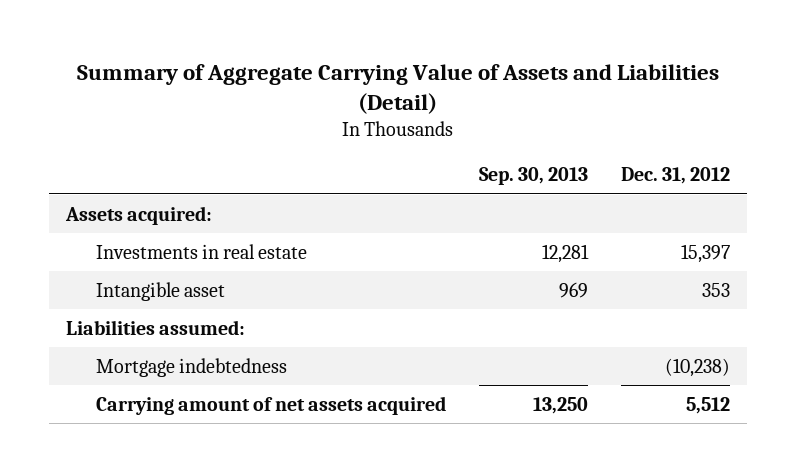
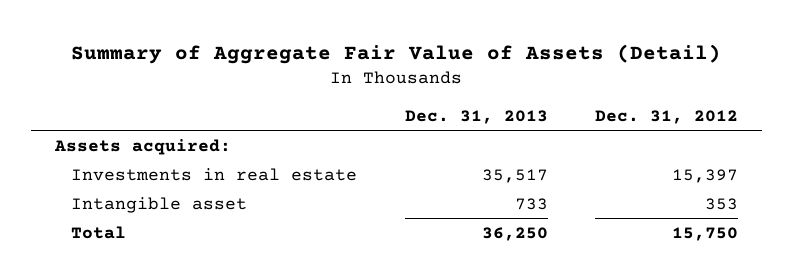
- Summary of Aggregate Carrying Value of Assets and Liabilities (Detail)
+ Summary of Aggregate Fair Value of Assets (Detail)
- | Sep. 30, 2013 | Dec. 31, 2012
+ | Dec. 31, 2013 | Dec. 31, 2012
- Liabilities assumed:
- Mortgage indebtedness | | (10,238)
- Carrying amount of net assets acquired | 13,250 | 5,512
+ Total | 36,250 | 15,750

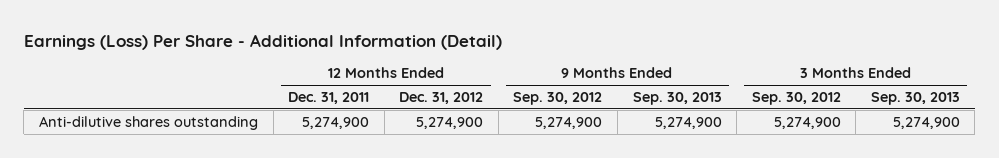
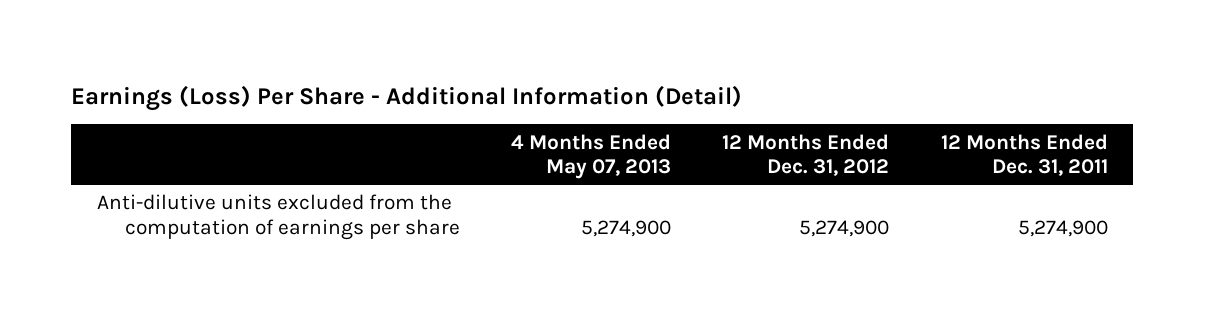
- | 12 Months Ended Dec. 31, 2011 | 12 Months Ended Dec. 31, 2012 | 9 Months Ended Sep. 30, 2012 | 9 Months Ended Sep. 30, 2013 | 3 Months Ended Sep. 30, 2012 | 3 Months Ended Sep. 30, 2013
+ | 4 Months Ended May 07, 2013 | 12 Months Ended Dec. 31, 2012 | 12 Months Ended Dec. 31, 2011
- Anti-dilutive shares outstanding | 5,274,900 | 5,274,900 | 5,274,900 | 5,274,900 | 5,274,900 | 5,274,900
+ Anti-dilutive units excluded from the computation of earnings per share | 5,274,900 | 5,274,900 | 5,274,900

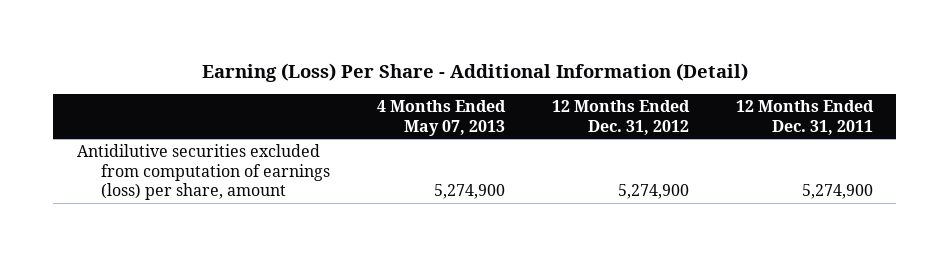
- Earnings (Loss) Per Share - Additional Information (Detail)
+ Earning (Loss) Per Share - Additional Information (Detail)
- Anti-dilutive units excluded from the computation of earnings per share | 5,274,900 | 5,274,900 | 5,274,900
+ Antidilutive securities excluded from computation of earnings (loss) per share, amount | 5,274,900 | 5,274,900 | 5,274,900

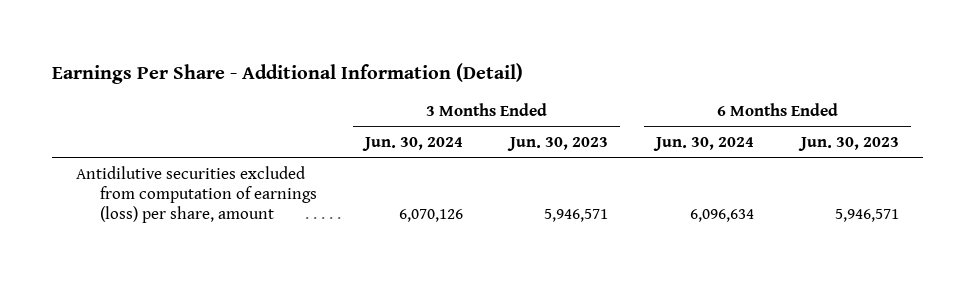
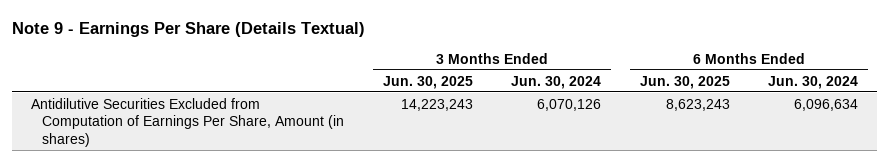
- Earnings Per Share - Additional Information (Detail)
+ Note 9 - Earnings Per Share (Details Textual)
- | 3 Months Ended Jun. 30, 2024 | 3 Months Ended Jun. 30, 2023 | 6 Months Ended Jun. 30, 2024 | 6 Months Ended Jun. 30, 2023
+ | 3 Months Ended Jun. 30, 2025 | 3 Months Ended Jun. 30, 2024 | 6 Months Ended Jun. 30, 2025 | 6 Months Ended Jun. 30, 2024
- Antidilutive securities excluded from computation of earnings (loss) per share, amount | 6,070,126 | 5,946,571 | 6,096,634 | 5,946,571
+ Antidilutive Securities Excluded from Computation of Earnings Per Share, Amount (in shares) | 14,223,243 | 6,070,126 | 8,623,243 | 6,096,634

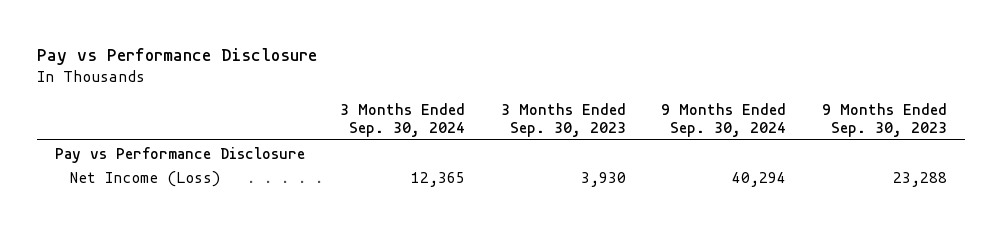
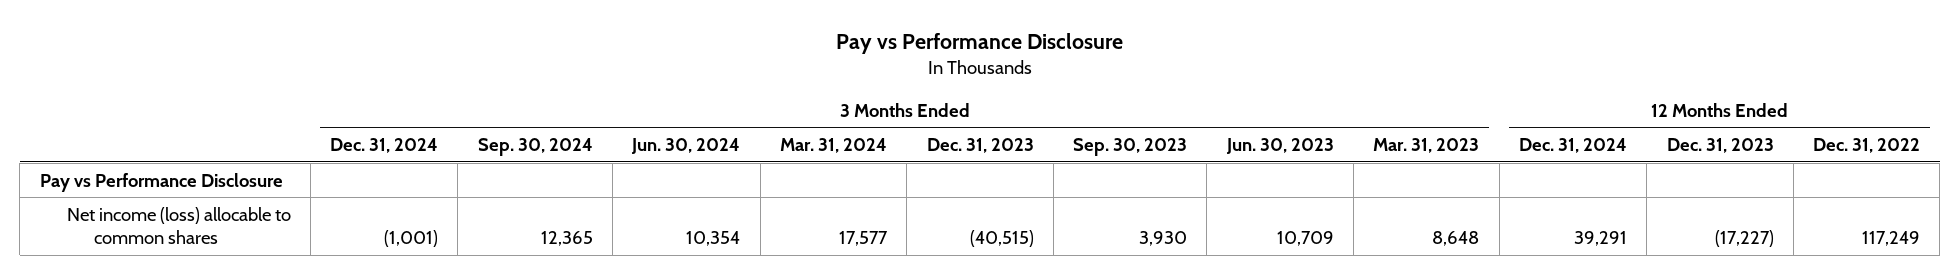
- | 3 Months Ended Sep. 30, 2024 | 3 Months Ended Sep. 30, 2023 | 9 Months Ended Sep. 30, 2024 | 9 Months Ended Sep. 30, 2023
+ | 3 Months Ended Dec. 31, 2024 | 3 Months Ended Sep. 30, 2024 | 3 Months Ended Jun. 30, 2024 | 3 Months Ended Mar. 31, 2024 | 3 Months Ended Dec. 31, 2023 | 3 Months Ended Sep. 30, 2023 | 3 Months Ended Jun. 30, 2023 | 3 Months Ended Mar. 31, 2023 | 12 Months Ended Dec. 31, 2024 | 12 Months Ended Dec. 31, 2023 | 12 Months Ended Dec. 31, 2022
- Net Income (Loss) | 12,365 | 3,930 | 40,294 | 23,288
+ Net income (loss) allocable to common shares | (1,001) | 12,365 | 10,354 | 17,577 | (40,515) | 3,930 | 10,709 | 8,648 | 39,291 | (17,227) | 117,249

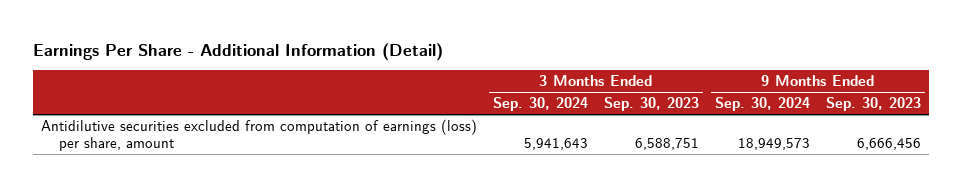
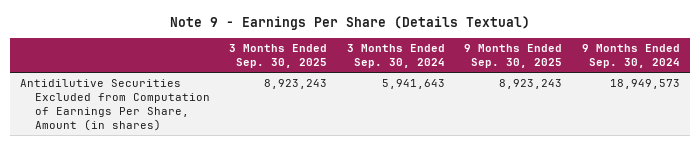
- Earnings Per Share - Additional Information (Detail)
+ Note 9 - Earnings Per Share (Details Textual)
- | 3 Months Ended Sep. 30, 2024 | 3 Months Ended Sep. 30, 2023 | 9 Months Ended Sep. 30, 2024 | 9 Months Ended Sep. 30, 2023
+ | 3 Months Ended Sep. 30, 2025 | 3 Months Ended Sep. 30, 2024 | 9 Months Ended Sep. 30, 2025 | 9 Months Ended Sep. 30, 2024
- Antidilutive securities excluded from computation of earnings (loss) per share, amount | 5,941,643 | 6,588,751 | 18,949,573 | 6,666,456
+ Antidilutive Securities Excluded from Computation of Earnings Per Share, Amount (in shares) | 8,923,243 | 5,941,643 | 8,923,243 | 18,949,573

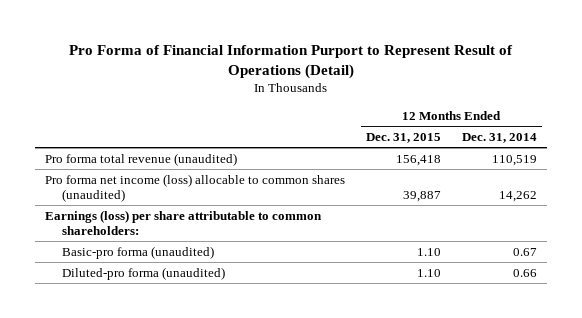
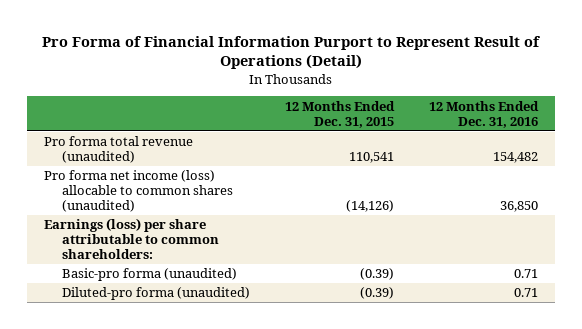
- | 12 Months Ended Dec. 31, 2015 | 12 Months Ended Dec. 31, 2014
+ | 12 Months Ended Dec. 31, 2015 | 12 Months Ended Dec. 31, 2016
- Pro forma total revenue (unaudited) | 156,418 | 110,519
- Pro forma net income (loss) allocable to common shares (unaudited) | 39,887 | 14,262
+ Pro forma total revenue (unaudited) | 110,541 | 154,482
+ Pro forma net income (loss) allocable to common shares (unaudited) | (14,126) | 36,850
- Basic-pro forma (unaudited) | 1.10 | 0.67
- Diluted-pro forma (unaudited) | 1.10 | 0.66
+ Basic-pro forma (unaudited) | (0.39) | 0.71
+ Diluted-pro forma (unaudited) | (0.39) | 0.71

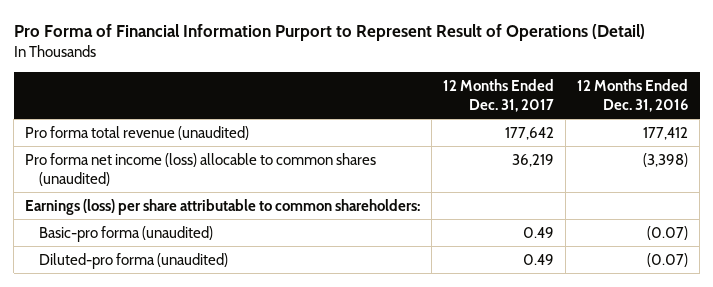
- | 12 Months Ended Dec. 31, 2015 | 12 Months Ended Dec. 31, 2016
+ | 12 Months Ended Dec. 31, 2017 | 12 Months Ended Dec. 31, 2016
- Pro forma total revenue (unaudited) | 110,541 | 154,482
- Pro forma net income (loss) allocable to common shares (unaudited) | (14,126) | 36,850
+ Pro forma total revenue (unaudited) | 177,642 | 177,412
+ Pro forma net income (loss) allocable to common shares (unaudited) | 36,219 | (3,398)
- Basic-pro forma (unaudited) | (0.39) | 0.71
- Diluted-pro forma (unaudited) | (0.39) | 0.71
+ Basic-pro forma (unaudited) | 0.49 | (0.07)
+ Diluted-pro forma (unaudited) | 0.49 | (0.07)

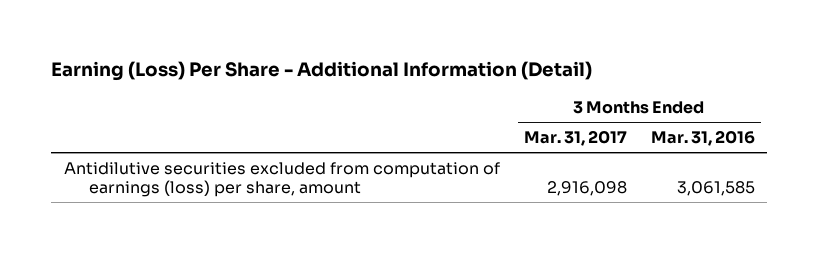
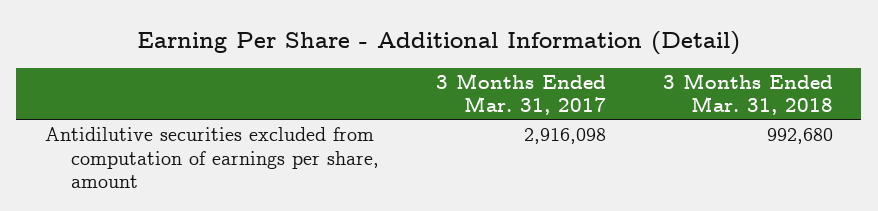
- Earning (Loss) Per Share - Additional Information (Detail)
+ Earning Per Share - Additional Information (Detail)
- | 3 Months Ended Mar. 31, 2017 | 3 Months Ended Mar. 31, 2016
+ | 3 Months Ended Mar. 31, 2017 | 3 Months Ended Mar. 31, 2018
- Antidilutive securities excluded from computation of earnings (loss) per share, amount | 2,916,098 | 3,061,585
+ Antidilutive securities excluded from computation of earnings per share, amount | 2,916,098 | 992,680

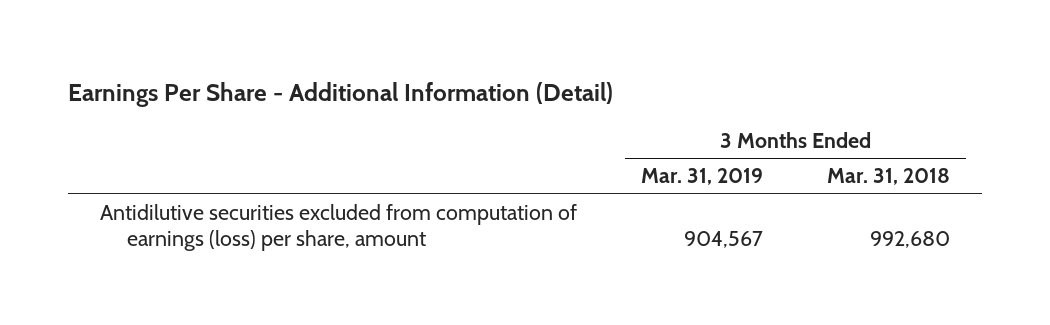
- Earning Per Share - Additional Information (Detail)
+ Earnings Per Share - Additional Information (Detail)
- | 3 Months Ended Mar. 31, 2017 | 3 Months Ended Mar. 31, 2018
+ | 3 Months Ended Mar. 31, 2019 | 3 Months Ended Mar. 31, 2018
- Antidilutive securities excluded from computation of earnings per share, amount | 2,916,098 | 992,680
+ Antidilutive securities excluded from computation of earnings (loss) per share, amount | 904,567 | 992,680

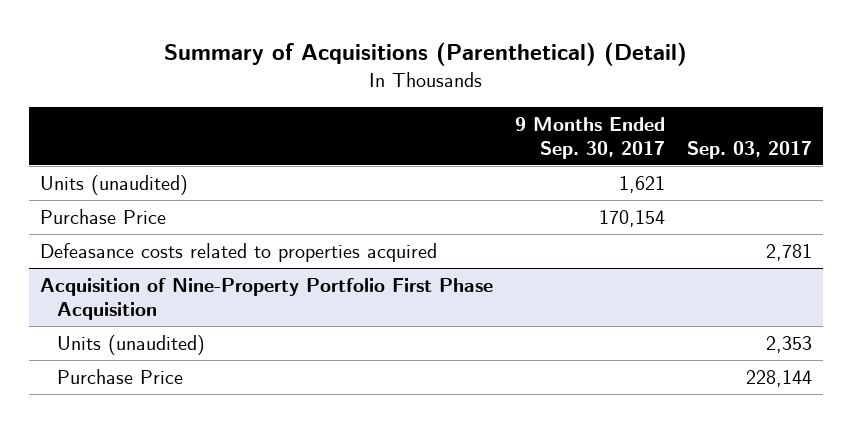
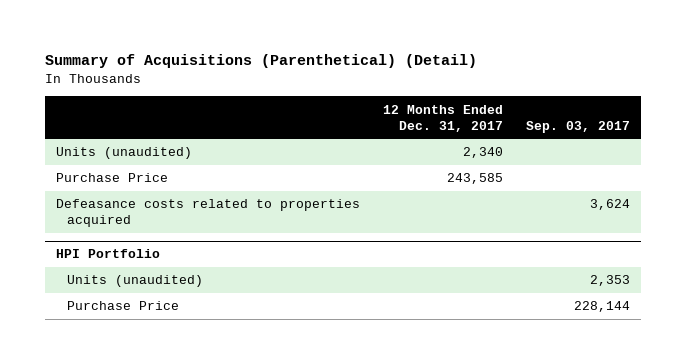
- | 9 Months Ended Sep. 30, 2017 | Sep. 03, 2017
+ | 12 Months Ended Dec. 31, 2017 | Sep. 03, 2017
- Defeasance costs related to properties acquired | | 2,781
- Acquisition of Nine-Property Portfolio First Phase Acquisition
+ Defeasance costs related to properties acquired | | 3,624
+ HPI Portfolio

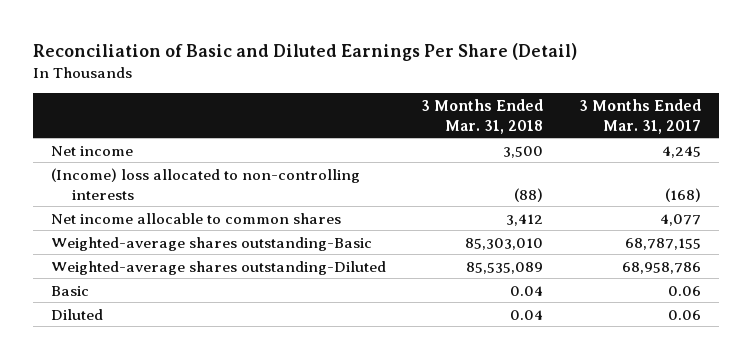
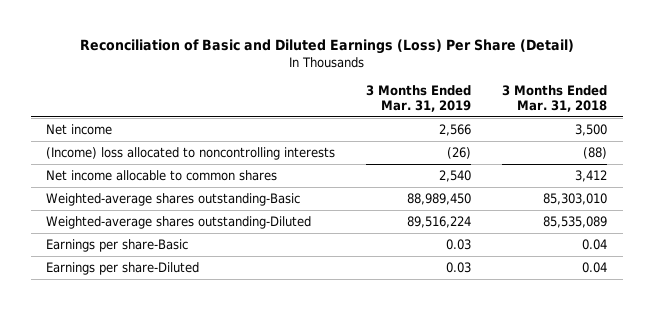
- Reconciliation of Basic and Diluted Earnings Per Share (Detail)
+ Reconciliation of Basic and Diluted Earnings (Loss) Per Share (Detail)
- | 3 Months Ended Mar. 31, 2018 | 3 Months Ended Mar. 31, 2017
+ | 3 Months Ended Mar. 31, 2019 | 3 Months Ended Mar. 31, 2018
- (Income) loss allocated to non-controlling interests | (88) | (168)
+ (Income) loss allocated to noncontrolling interests | (26) | (88)
- Basic | 0.04 | 0.06
- Diluted | 0.04 | 0.06
+ Earnings per share-Basic | 0.03 | 0.04
+ Earnings per share-Diluted | 0.03 | 0.04

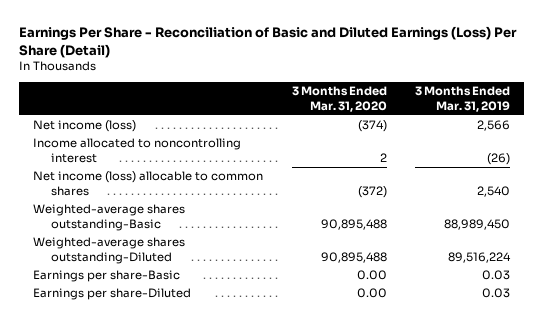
- Reconciliation of Basic and Diluted Earnings (Loss) Per Share (Detail)
+ Earnings Per Share - Reconciliation of Basic and Diluted Earnings (Loss) Per Share (Detail)
- | 3 Months Ended Mar. 31, 2019 | 3 Months Ended Mar. 31, 2018
+ | 3 Months Ended Mar. 31, 2020 | 3 Months Ended Mar. 31, 2019
- Net income | 2,566 | 3,500
- (Income) loss allocated to noncontrolling interests | (26) | (88)
- Net income allocable to common shares | 2,540 | 3,412
+ Net income (loss) | (374) | 2,566
+ Income allocated to noncontrolling interest | 2 | (26)
+ Net income (loss) allocable to common shares | (372) | 2,540

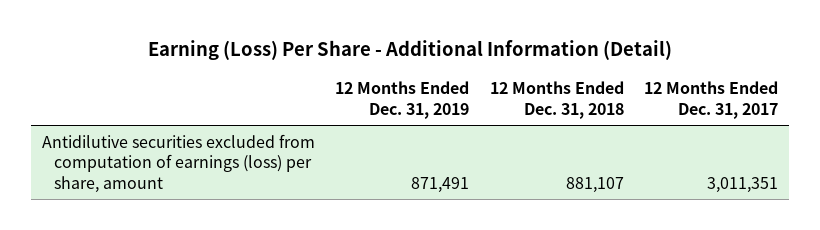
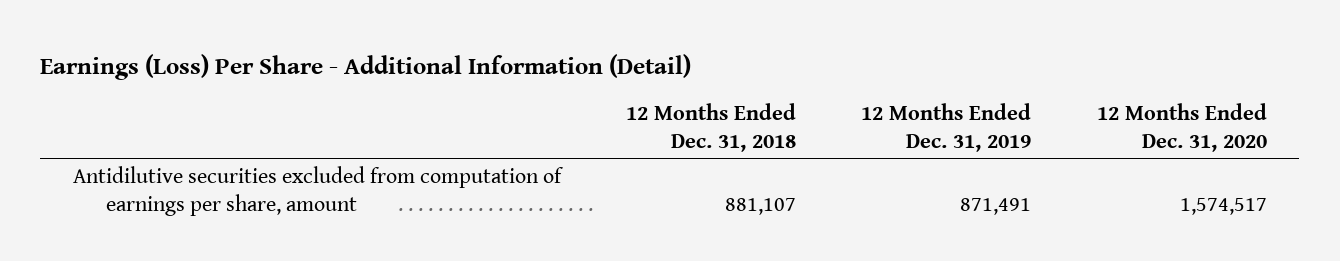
- Earning (Loss) Per Share - Additional Information (Detail)
+ Earnings (Loss) Per Share - Additional Information (Detail)
- | 12 Months Ended Dec. 31, 2019 | 12 Months Ended Dec. 31, 2018 | 12 Months Ended Dec. 31, 2017
+ | 12 Months Ended Dec. 31, 2018 | 12 Months Ended Dec. 31, 2019 | 12 Months Ended Dec. 31, 2020
- Antidilutive securities excluded from computation of earnings (loss) per share, amount | 871,491 | 881,107 | 3,011,351
+ Antidilutive securities excluded from computation of earnings per share, amount | 881,107 | 871,491 | 1,574,517

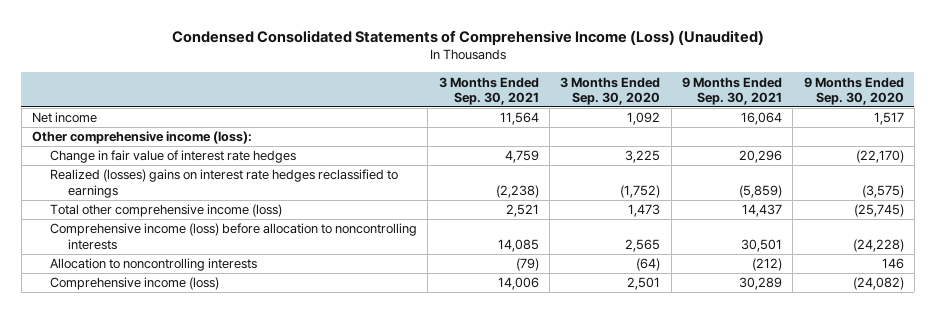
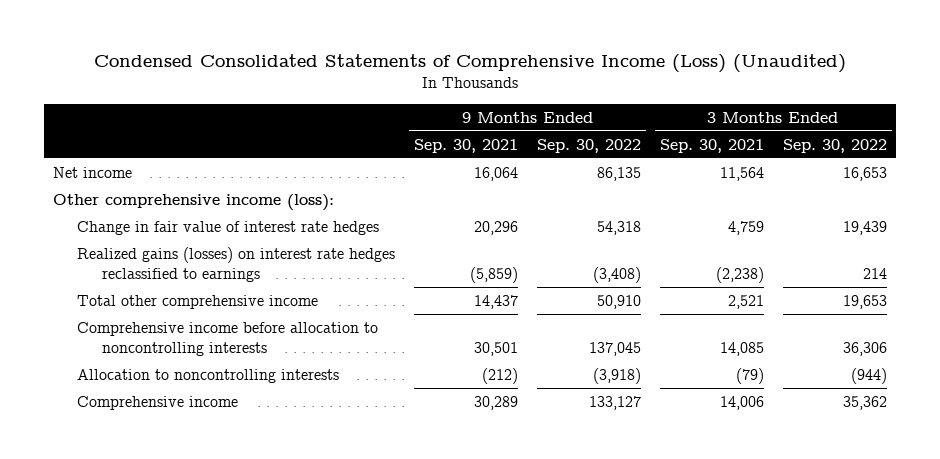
- | 3 Months Ended Sep. 30, 2021 | 3 Months Ended Sep. 30, 2020 | 9 Months Ended Sep. 30, 2021 | 9 Months Ended Sep. 30, 2020
+ | 9 Months Ended Sep. 30, 2021 | 9 Months Ended Sep. 30, 2022 | 3 Months Ended Sep. 30, 2021 | 3 Months Ended Sep. 30, 2022
- Realized (losses) gains on interest rate hedges reclassified to earnings | (2,238) | (1,752) | (5,859) | (3,575)
- Total other comprehensive income (loss) | 2,521 | 1,473 | 14,437 | (25,745)
- Comprehensive income (loss) before allocation to noncontrolling interests | 14,085 | 2,565 | 30,501 | (24,228)
+ Realized gains (losses) on interest rate hedges reclassified to earnings | (5,859) | (3,408) | (2,238) | 214
+ Total other comprehensive income | 14,437 | 50,910 | 2,521 | 19,653
+ Comprehensive income before allocation to noncontrolling interests | 30,501 | 137,045 | 14,085 | 36,306
- Comprehensive income (loss) | 14,006 | 2,501 | 30,289 | (24,082)
+ Comprehensive income | 30,289 | 133,127 | 14,006 | 35,362

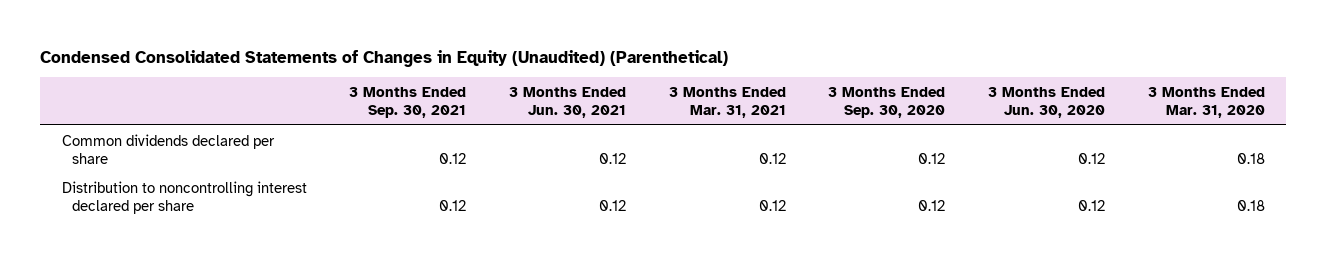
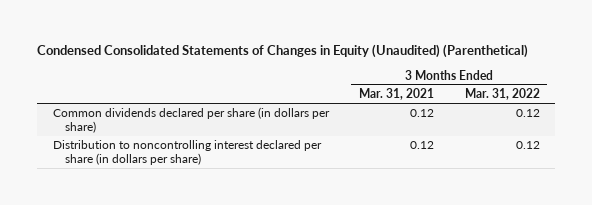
- | 3 Months Ended Sep. 30, 2021 | 3 Months Ended Jun. 30, 2021 | 3 Months Ended Mar. 31, 2021 | 3 Months Ended Sep. 30, 2020 | 3 Months Ended Jun. 30, 2020 | 3 Months Ended Mar. 31, 2020
+ | 3 Months Ended Mar. 31, 2021 | 3 Months Ended Mar. 31, 2022
- Common dividends declared per share | 0.12 | 0.12 | 0.12 | 0.12 | 0.12 | 0.18
- Distribution to noncontrolling interest declared per share | 0.12 | 0.12 | 0.12 | 0.12 | 0.12 | 0.18
+ Common dividends declared per share (in dollars per share) | 0.12 | 0.12
+ Distribution to noncontrolling interest declared per share (in dollars per share) | 0.12 | 0.12

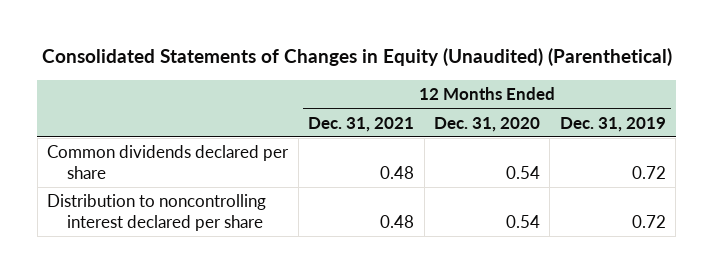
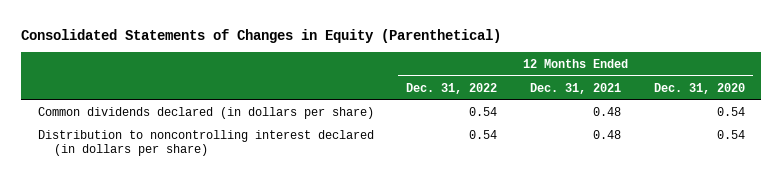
- Consolidated Statements of Changes in Equity (Unaudited) (Parenthetical)
+ Consolidated Statements of Changes in Equity (Parenthetical)
- | 12 Months Ended Dec. 31, 2021 | 12 Months Ended Dec. 31, 2020 | 12 Months Ended Dec. 31, 2019
+ | 12 Months Ended Dec. 31, 2022 | 12 Months Ended Dec. 31, 2021 | 12 Months Ended Dec. 31, 2020
- Common dividends declared per share | 0.48 | 0.54 | 0.72
- Distribution to noncontrolling interest declared per share | 0.48 | 0.54 | 0.72
+ Common dividends declared (in dollars per share) | 0.54 | 0.48 | 0.54
+ Distribution to noncontrolling interest declared (in dollars per share) | 0.54 | 0.48 | 0.54

